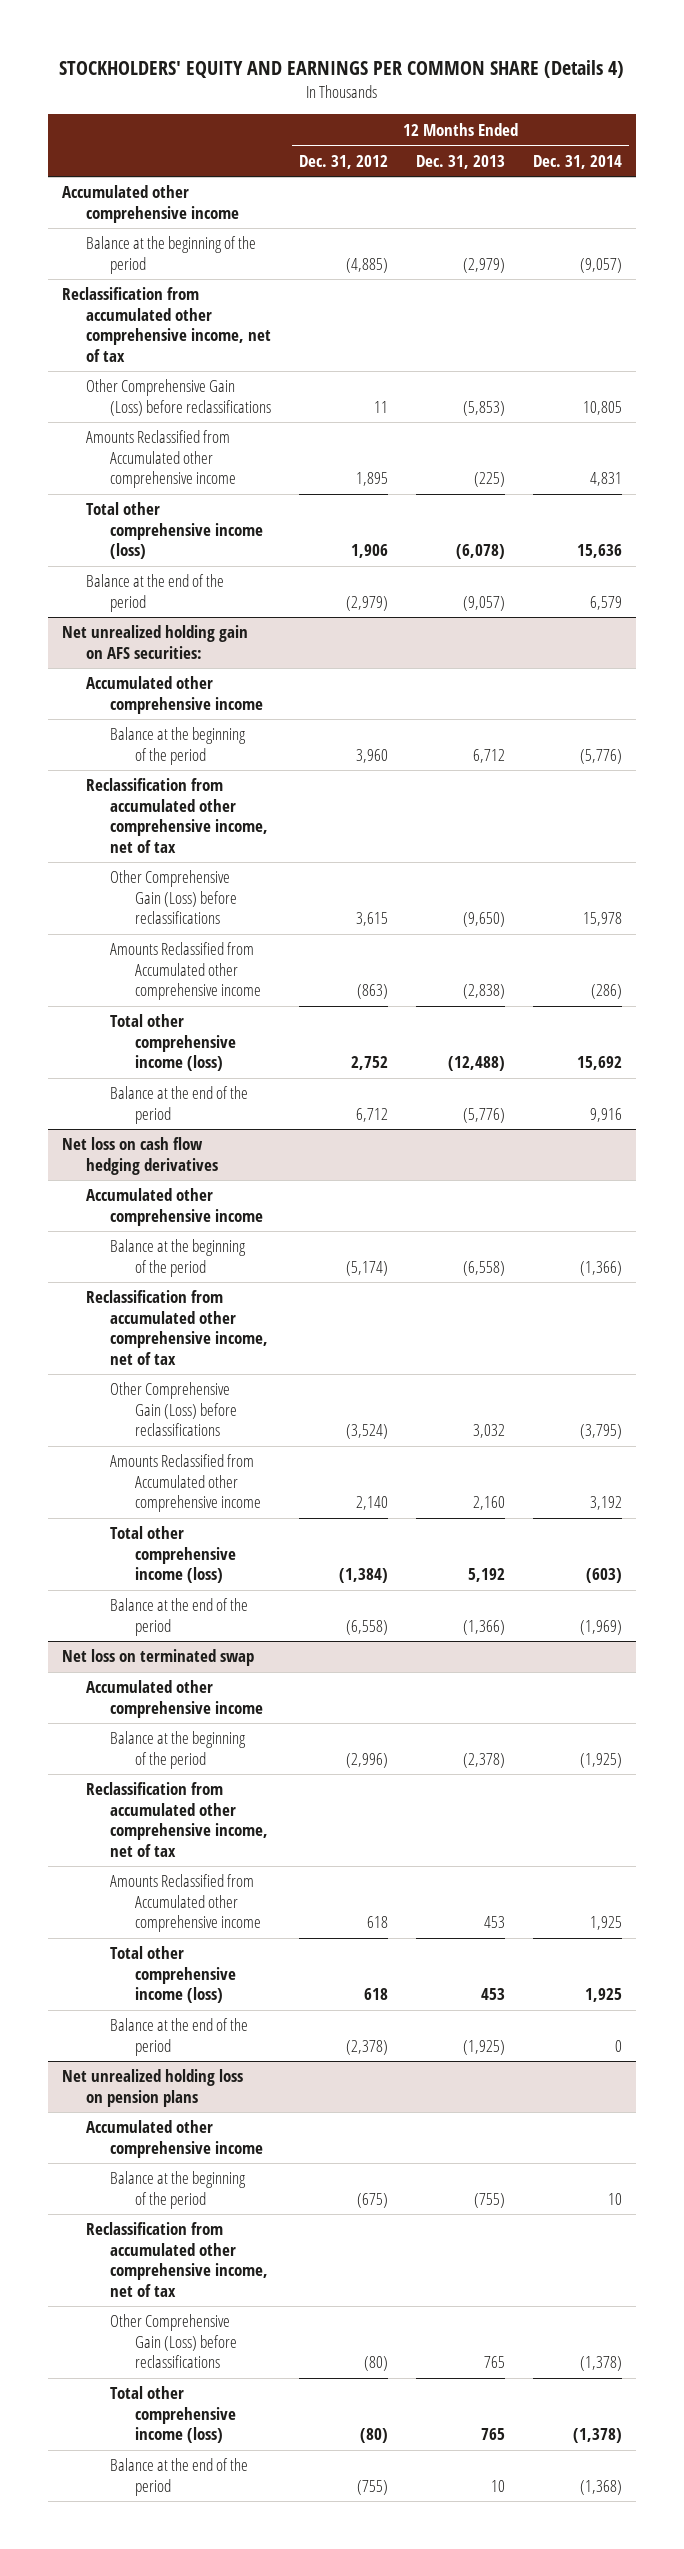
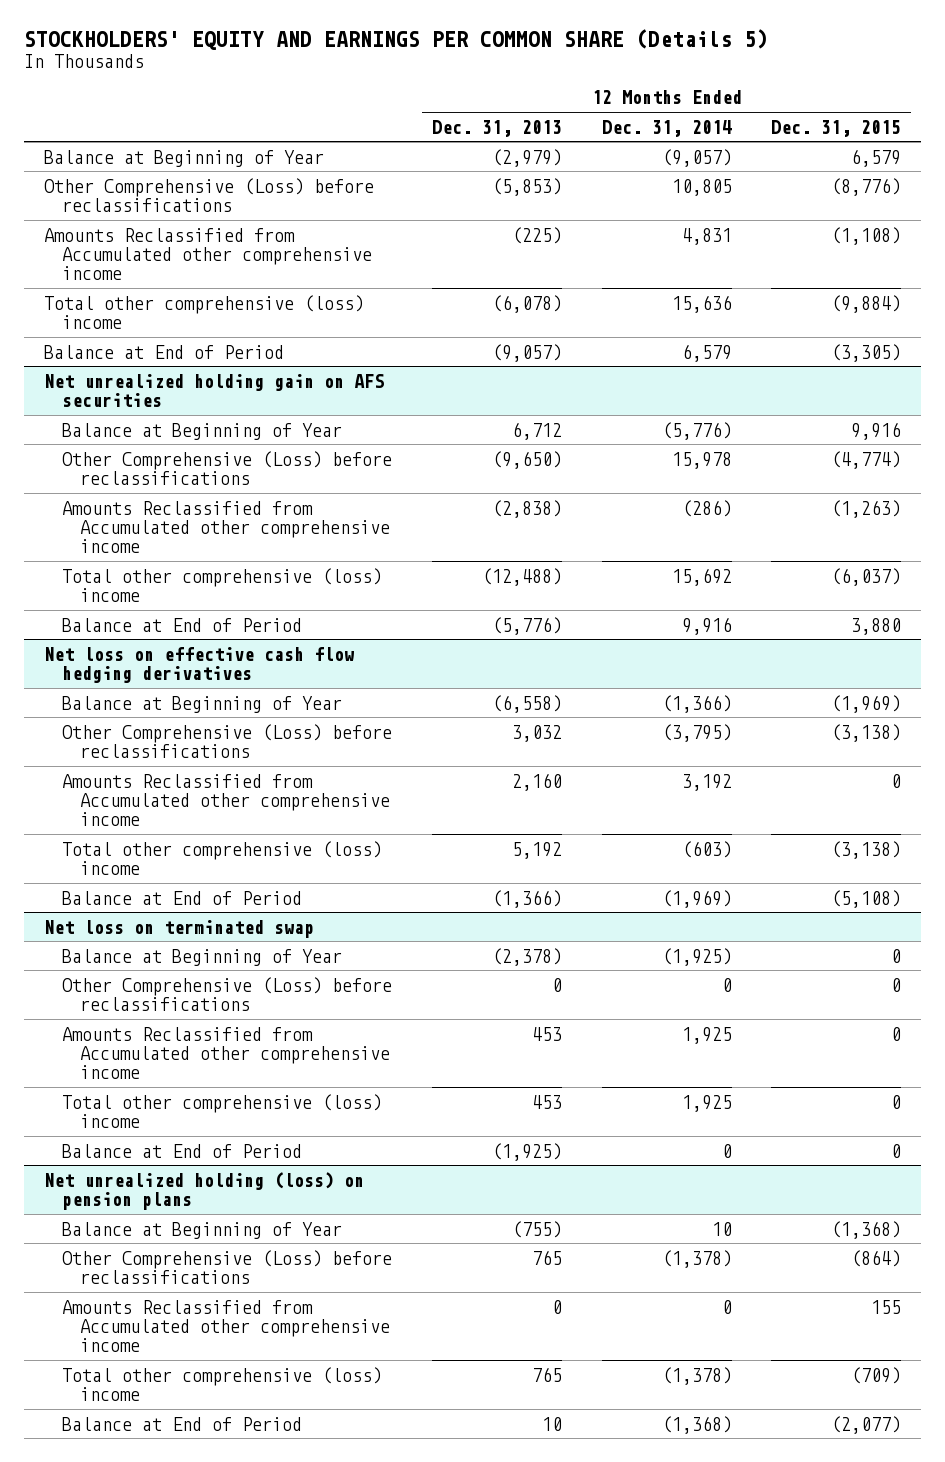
- STOCKHOLDERS' EQUITY AND EARNINGS PER COMMON SHARE (Details 4)
+ STOCKHOLDERS' EQUITY AND EARNINGS PER COMMON SHARE (Details 5)
- | 12 Months Ended Dec. 31, 2012 | 12 Months Ended Dec. 31, 2013 | 12 Months Ended Dec. 31, 2014
+ | 12 Months Ended Dec. 31, 2013 | 12 Months Ended Dec. 31, 2014 | 12 Months Ended Dec. 31, 2015
- Accumulated other comprehensive income
- Balance at the beginning of the period | (4,885) | (2,979) | (9,057)
- Reclassification from accumulated other comprehensive income, net of tax
- Other Comprehensive Gain (Loss) before reclassifications | 11 | (5,853) | 10,805
+ Balance at Beginning of Year | (2,979) | (9,057) | 6,579
+ Other Comprehensive (Loss) before reclassifications | (5,853) | 10,805 | (8,776)
- Total other comprehensive income (loss) | 1,906 | (6,078) | 15,636
- Balance at the end of the period | (2,979) | (9,057) | 6,579
- Net unrealized holding gain on AFS securities:
- Accumulated other comprehensive income
- Balance at the beginning of the period | 3,960 | 6,712 | (5,776)
- Reclassification from accumulated other comprehensive income, net of tax
- Other Comprehensive Gain (Loss) before reclassifications | 3,615 | (9,650) | 15,978
+ Total other comprehensive (loss) income | (6,078) | 15,636 | (9,884)
+ Balance at End of Period | (9,057) | 6,579 | (3,305)
+ Net unrealized holding gain on AFS securities
+ Balance at Beginning of Year | 6,712 | (5,776) | 9,916
+ Other Comprehensive (Loss) before reclassifications | (9,650) | 15,978 | (4,774)
- Total other comprehensive income (loss) | 2,752 | (12,488) | 15,692
- Balance at the end of the period | 6,712 | (5,776) | 9,916
- Net loss on cash flow hedging derivatives
- Accumulated other comprehensive income
- Balance at the beginning of the period | (5,174) | (6,558) | (1,366)
- Reclassification from accumulated other comprehensive income, net of tax
- Other Comprehensive Gain (Loss) before reclassifications | (3,524) | 3,032 | (3,795)
+ Total other comprehensive (loss) income | (12,488) | 15,692 | (6,037)
+ Balance at End of Period | (5,776) | 9,916 | 3,880
+ Net loss on effective cash flow hedging derivatives
+ Balance at Beginning of Year | (6,558) | (1,366) | (1,969)
+ Other Comprehensive (Loss) before reclassifications | 3,032 | (3,795) | (3,138)
- Total other comprehensive income (loss) | (1,384) | 5,192 | (603)
- Balance at the end of the period | (6,558) | (1,366) | (1,969)
+ Total other comprehensive (loss) income | 5,192 | (603) | (3,138)
+ Balance at End of Period | (1,366) | (1,969) | (5,108)
@ Net loss on terminated swap
- Accumulated other comprehensive income
- Balance at the beginning of the period | (2,996) | (2,378) | (1,925)
- Reclassification from accumulated other comprehensive income, net of tax
+ Balance at Beginning of Year | (2,378) | (1,925) | 0
+ Other Comprehensive (Loss) before reclassifications | 0 | 0 | 0
- Total other comprehensive income (loss) | 618 | 453 | 1,925
- Balance at the end of the period | (2,378) | (1,925) | 0
- Net unrealized holding loss on pension plans
- Accumulated other comprehensive income
- Balance at the beginning of the period | (675) | (755) | 10
- Reclassification from accumulated other comprehensive income, net of tax
- Other Comprehensive Gain (Loss) before reclassifications | (80) | 765 | (1,378)
- Total other comprehensive income (loss) | (80) | 765 | (1,378)
- Balance at the end of the period | (755) | 10 | (1,368)
@ Net loss on terminated swap
+ Total other comprehensive (loss) income | 453 | 1,925 | 0
+ Balance at End of Period | (1,925) | 0 | 0
+ Net unrealized holding (loss) on pension plans
+ Balance at Beginning of Year | (755) | 10 | (1,368)
+ Other Comprehensive (Loss) before reclassifications | 765 | (1,378) | (864)
+ Amounts Reclassified from Accumulated other comprehensive income | 0 | 0 | 155
+ Total other comprehensive (loss) income | 765 | (1,378) | (709)
+ Balance at End of Period | 10 | (1,368) | (2,077)

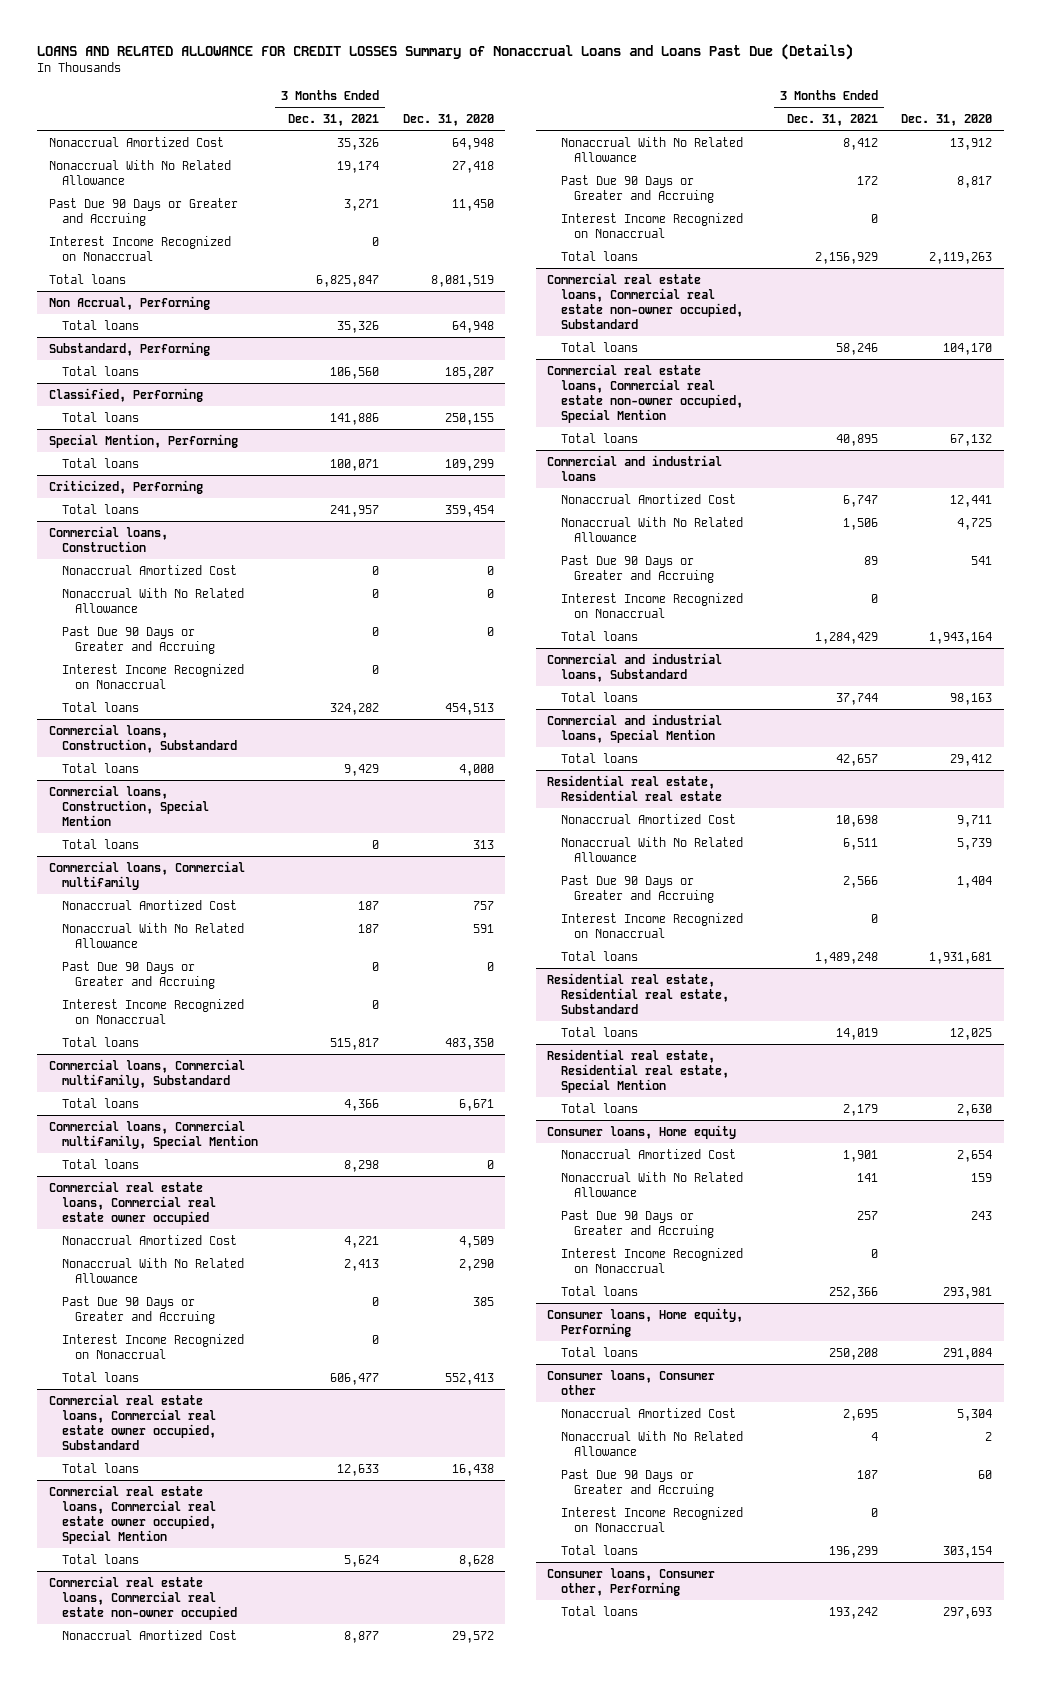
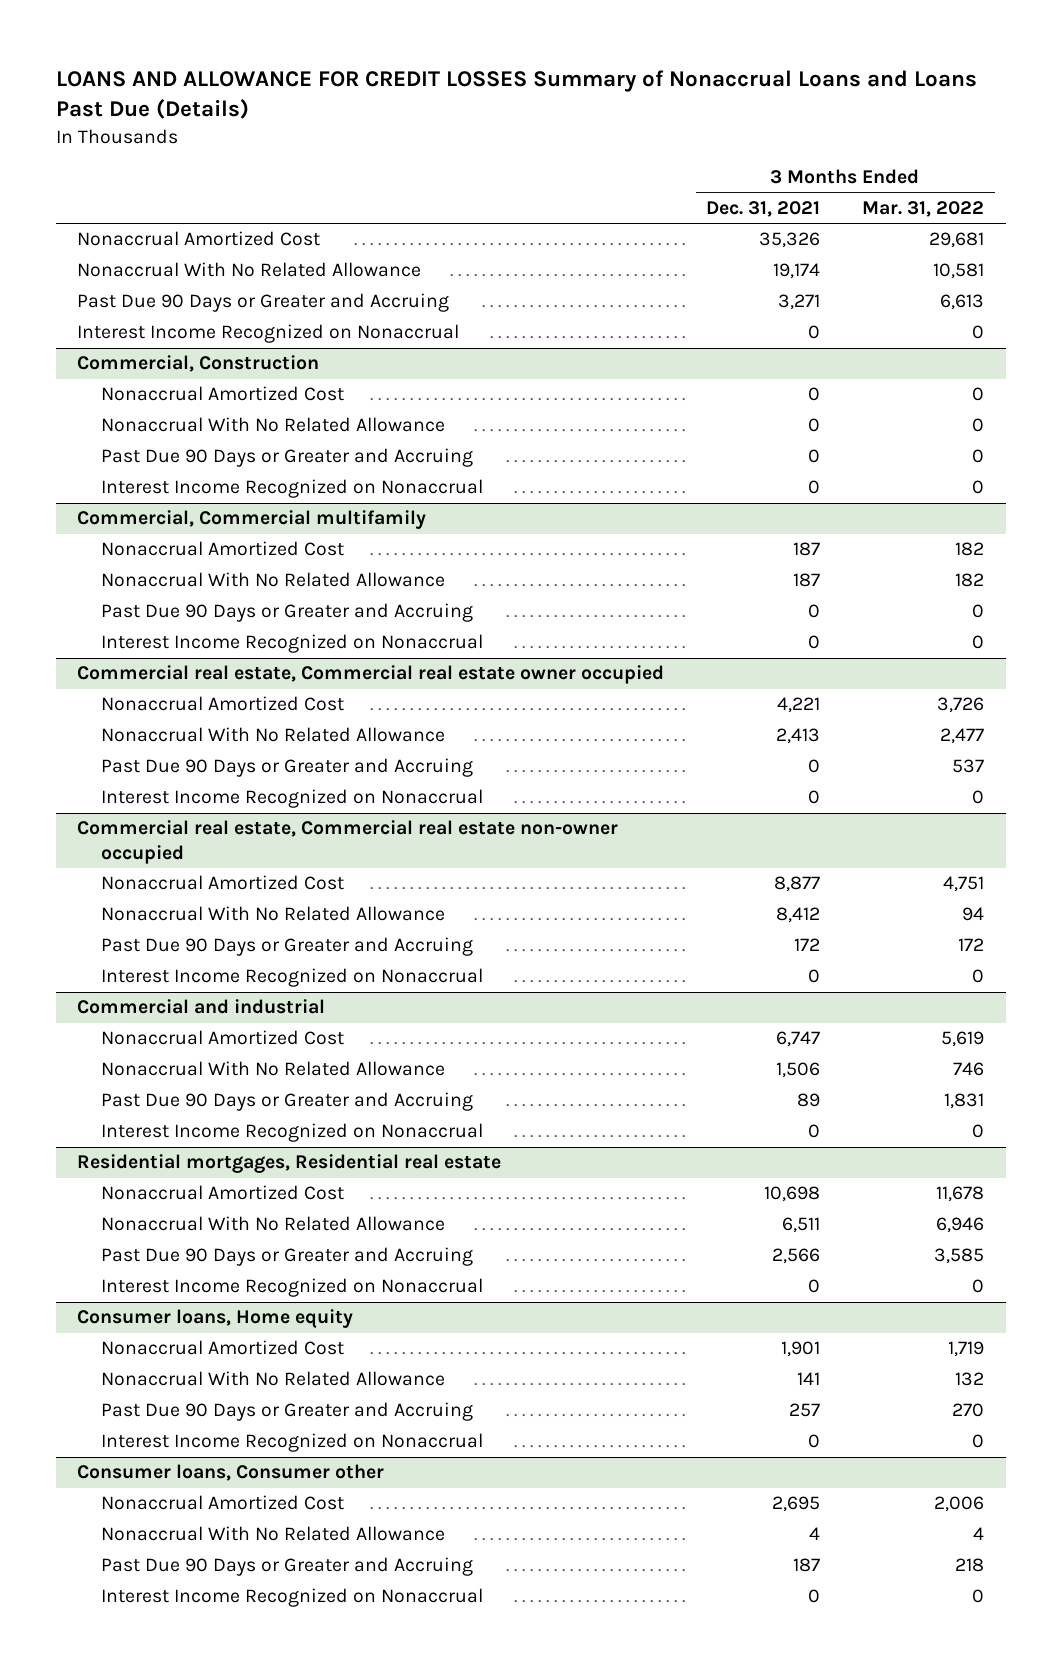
- LOANS AND RELATED ALLOWANCE FOR CREDIT LOSSES Summary of Nonaccrual Loans and Loans Past Due (Details)
+ LOANS AND ALLOWANCE FOR CREDIT LOSSES Summary of Nonaccrual Loans and Loans Past Due (Details)
- | 3 Months Ended Dec. 31, 2021 | Dec. 31, 2020
+ | 3 Months Ended Dec. 31, 2021 | 3 Months Ended Mar. 31, 2022
- Total loans | 6,825,847 | 8,081,519
- Non Accrual, Performing
- Total loans | 35,326 | 64,948
- Substandard, Performing
- Total loans | 106,560 | 185,207
- Classified, Performing
- Total loans | 141,886 | 250,155
- Special Mention, Performing
- Total loans | 100,071 | 109,299
- Criticized, Performing
- Total loans | 241,957 | 359,454
- Commercial loans, Construction
+ Commercial, Construction
- Total loans | 324,282 | 454,513
- Commercial loans, Construction, Substandard
- Total loans | 9,429 | 4,000
- Commercial loans, Construction, Special Mention
- Total loans | 0 | 313
- Commercial loans, Commercial multifamily
+ Commercial, Commercial multifamily
- Total loans | 515,817 | 483,350
- Commercial loans, Commercial multifamily, Substandard
- Total loans | 4,366 | 6,671
- Commercial loans, Commercial multifamily, Special Mention
- Total loans | 8,298 | 0
- Commercial real estate loans, Commercial real estate owner occupied
+ Commercial real estate, Commercial real estate owner occupied
- Total loans | 606,477 | 552,413
- Commercial real estate loans, Commercial real estate owner occupied, Substandard
- Total loans | 12,633 | 16,438
- Commercial real estate loans, Commercial real estate owner occupied, Special Mention
- Total loans | 5,624 | 8,628
- Commercial real estate loans, Commercial real estate non-owner occupied
+ Commercial real estate, Commercial real estate non-owner occupied
- Total loans | 2,156,929 | 2,119,263
- Commercial real estate loans, Commercial real estate non-owner occupied, Substandard
- Total loans | 58,246 | 104,170
- Commercial real estate loans, Commercial real estate non-owner occupied, Special Mention
- Total loans | 40,895 | 67,132
- Commercial and industrial loans
+ Commercial and industrial
- Total loans | 1,284,429 | 1,943,164
- Commercial and industrial loans, Substandard
- Total loans | 37,744 | 98,163
- Commercial and industrial loans, Special Mention
- Total loans | 42,657 | 29,412
- Residential real estate, Residential real estate
+ Residential mortgages, Residential real estate
- Total loans | 1,489,248 | 1,931,681
- Residential real estate, Residential real estate, Substandard
- Total loans | 14,019 | 12,025
- Residential real estate, Residential real estate, Special Mention
- Total loans | 2,179 | 2,630
@ Consumer loans, Home equity
- Total loans | 252,366 | 293,981
- Consumer loans, Home equity, Performing
- Total loans | 250,208 | 291,084
@ Consumer loans, Consumer other
- Total loans | 196,299 | 303,154
- Consumer loans, Consumer other, Performing
- Total loans | 193,242 | 297,693

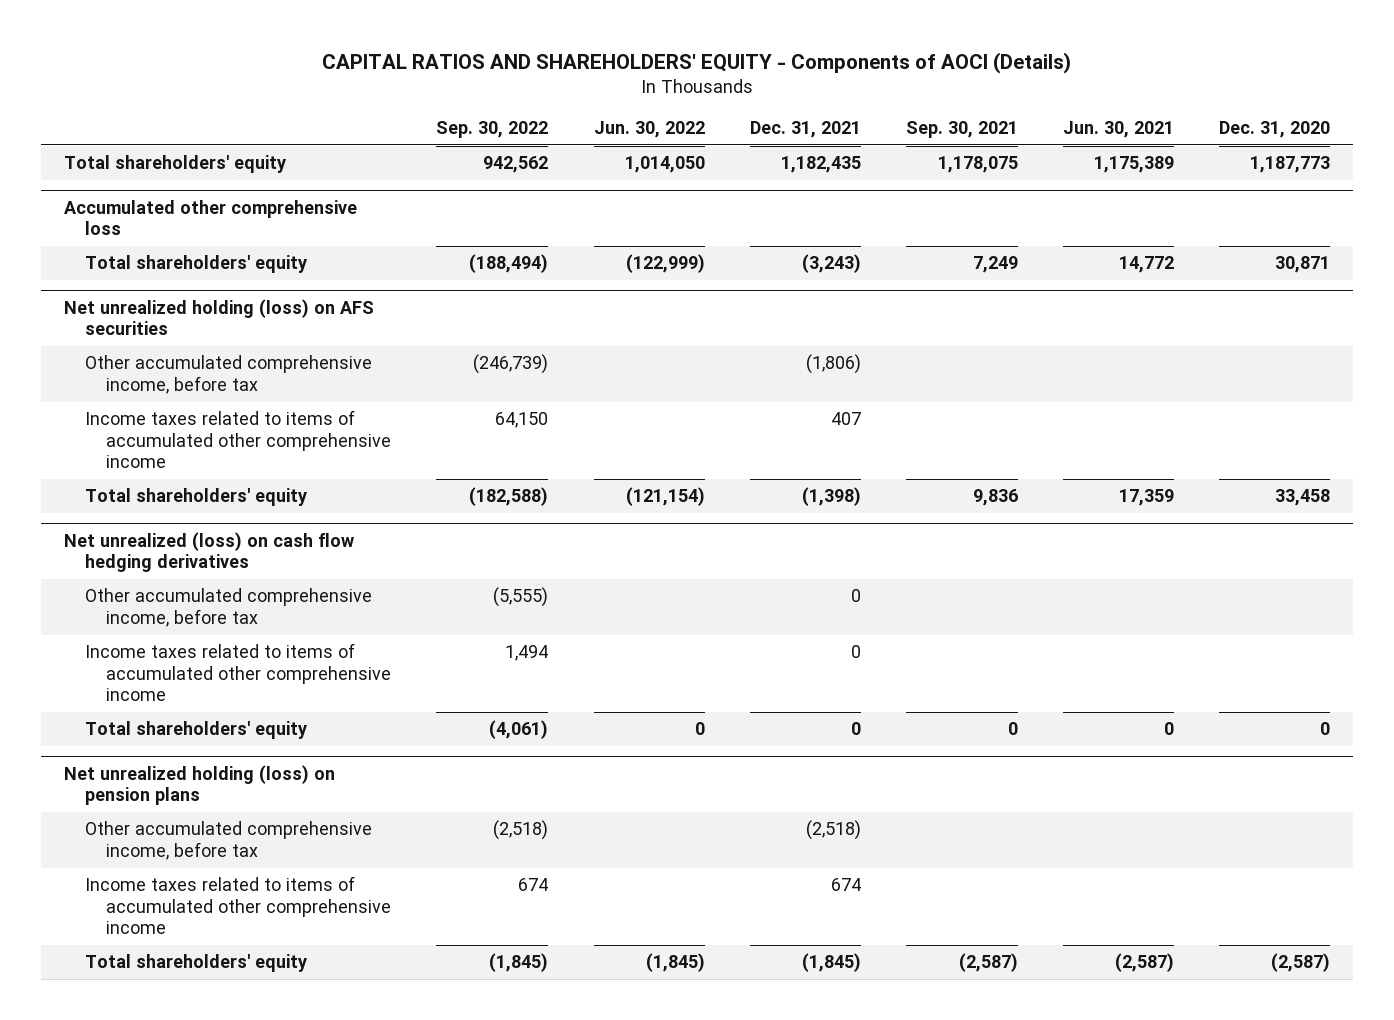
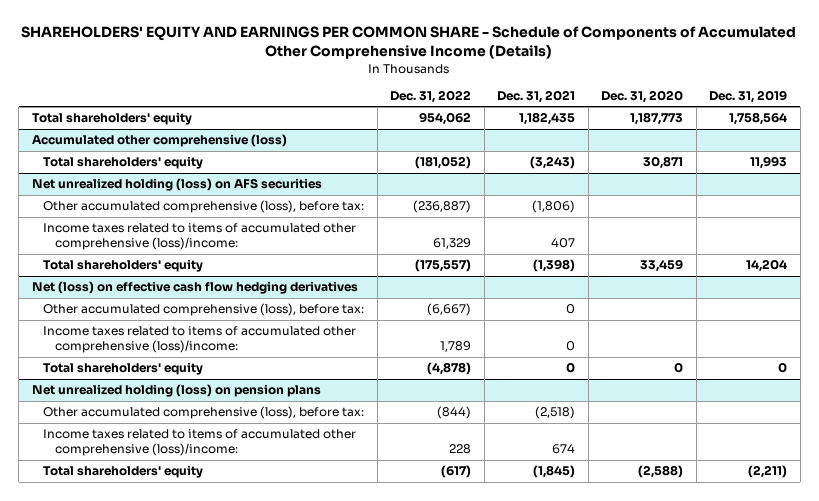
- CAPITAL RATIOS AND SHAREHOLDERS' EQUITY - Components of AOCI (Details)
+ SHAREHOLDERS' EQUITY AND EARNINGS PER COMMON SHARE - Schedule of Components of Accumulated Other Comprehensive Income (Details)
- | Sep. 30, 2022 | Jun. 30, 2022 | Dec. 31, 2021 | Sep. 30, 2021 | Jun. 30, 2021 | Dec. 31, 2020
+ | Dec. 31, 2022 | Dec. 31, 2021 | Dec. 31, 2020 | Dec. 31, 2019
- Accumulated other comprehensive loss
+ Accumulated other comprehensive (loss)
@ Net unrealized holding (loss) on AFS securities
- Other accumulated comprehensive income, before tax | (246,739) | | (1,806) | | |
- Income taxes related to items of accumulated other comprehensive income | 64,150 | | 407 | | |
- Total shareholders' equity | (182,588) | (121,154) | (1,398) | 9,836 | 17,359 | 33,458
- Net unrealized (loss) on cash flow hedging derivatives
- Other accumulated comprehensive income, before tax | (5,555) | | 0 | | |
- Income taxes related to items of accumulated other comprehensive income | 1,494 | | 0 | | |
@ Net unrealized holding (loss) on AFS securities
+ Other accumulated comprehensive (loss), before tax: | (236,887) | (1,806) | |
+ Income taxes related to items of accumulated other comprehensive (loss)/income: | 61,329 | 407 | |
+ Total shareholders' equity | (175,557) | (1,398) | 33,459 | 14,204
+ Net (loss) on effective cash flow hedging derivatives
+ Other accumulated comprehensive (loss), before tax: | (6,667) | 0 | |
+ Income taxes related to items of accumulated other comprehensive (loss)/income: | 1,789 | 0 | |
@ Net unrealized holding (loss) on pension plans
- Other accumulated comprehensive income, before tax | (2,518) | | (2,518) | | |
- Income taxes related to items of accumulated other comprehensive income | 674 | | 674 | | |
- Total shareholders' equity | (1,845) | (1,845) | (1,845) | (2,587) | (2,587) | (2,587)
+ Other accumulated comprehensive (loss), before tax: | (844) | (2,518) | |
+ Income taxes related to items of accumulated other comprehensive (loss)/income: | 228 | 674 | |
+ Total shareholders' equity | (617) | (1,845) | (2,588) | (2,211)

